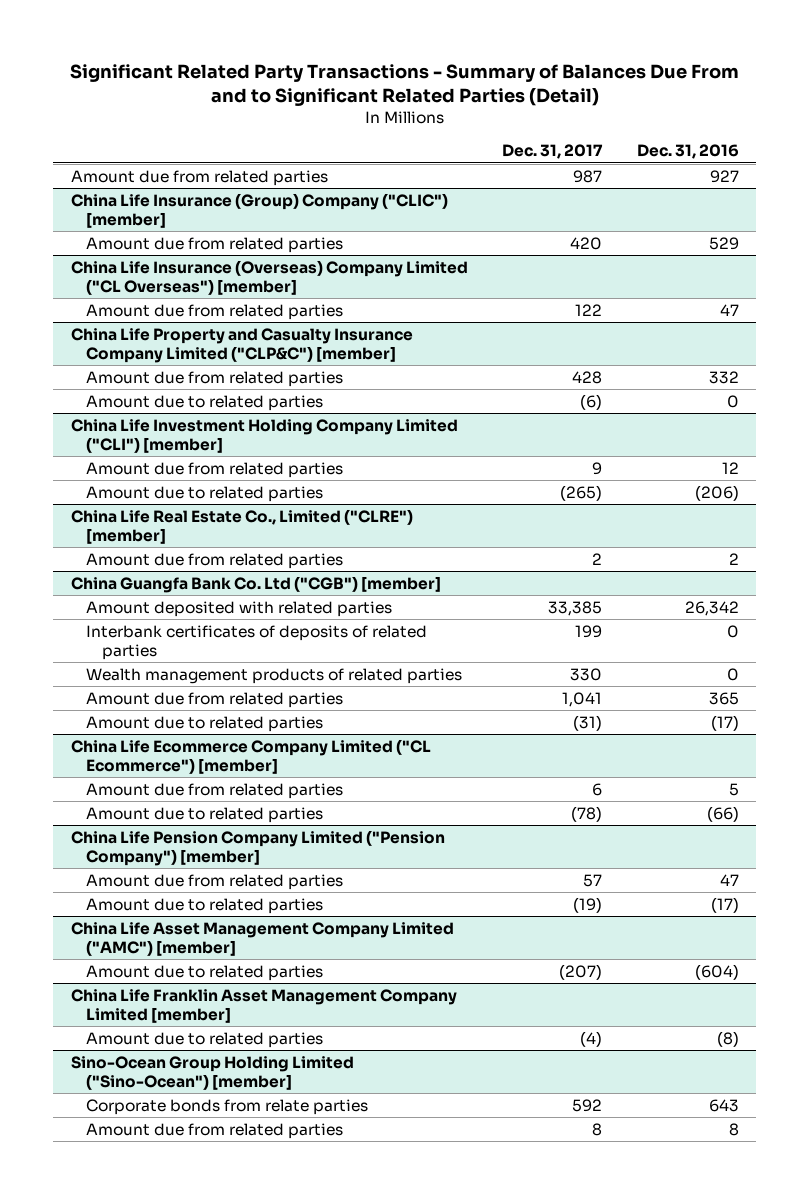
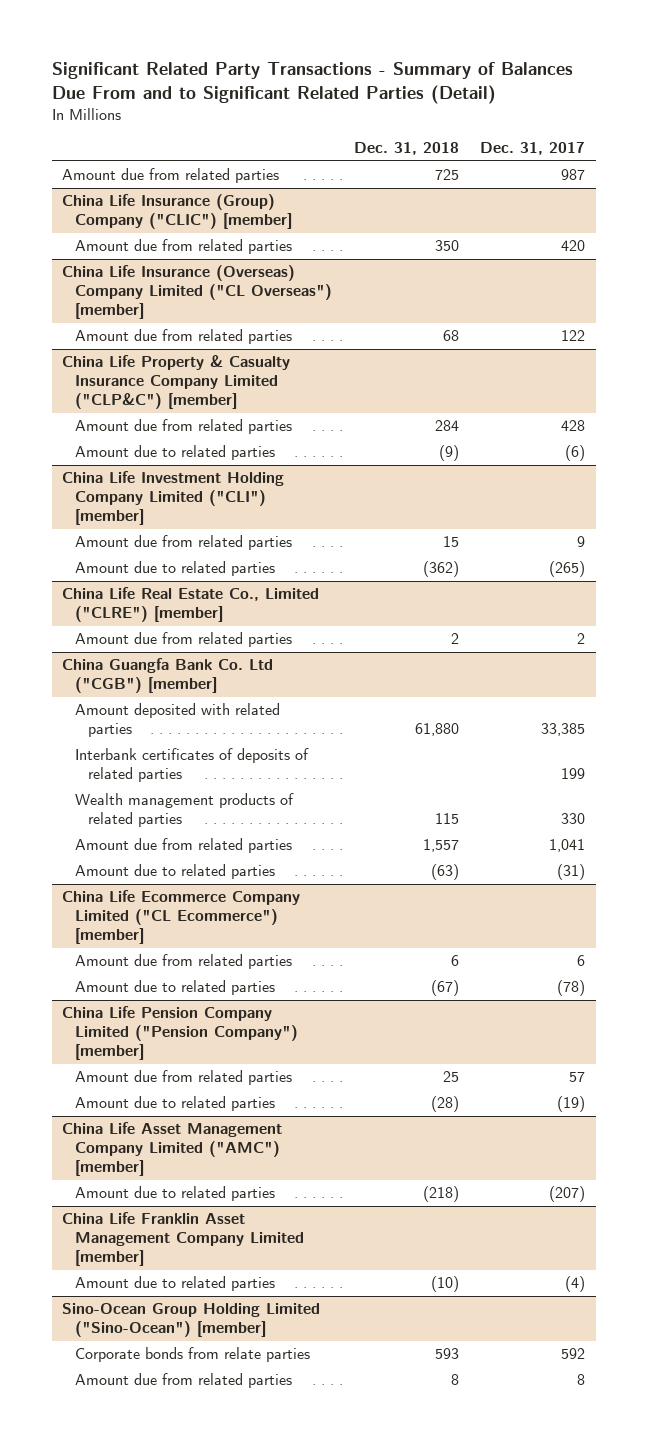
- | Dec. 31, 2017 | Dec. 31, 2016
+ | Dec. 31, 2018 | Dec. 31, 2017
- China Life Property and Casualty Insurance Company Limited ("CLP&C") [member]
+ China Life Property & Casualty Insurance Company Limited ("CLP&C") [member]

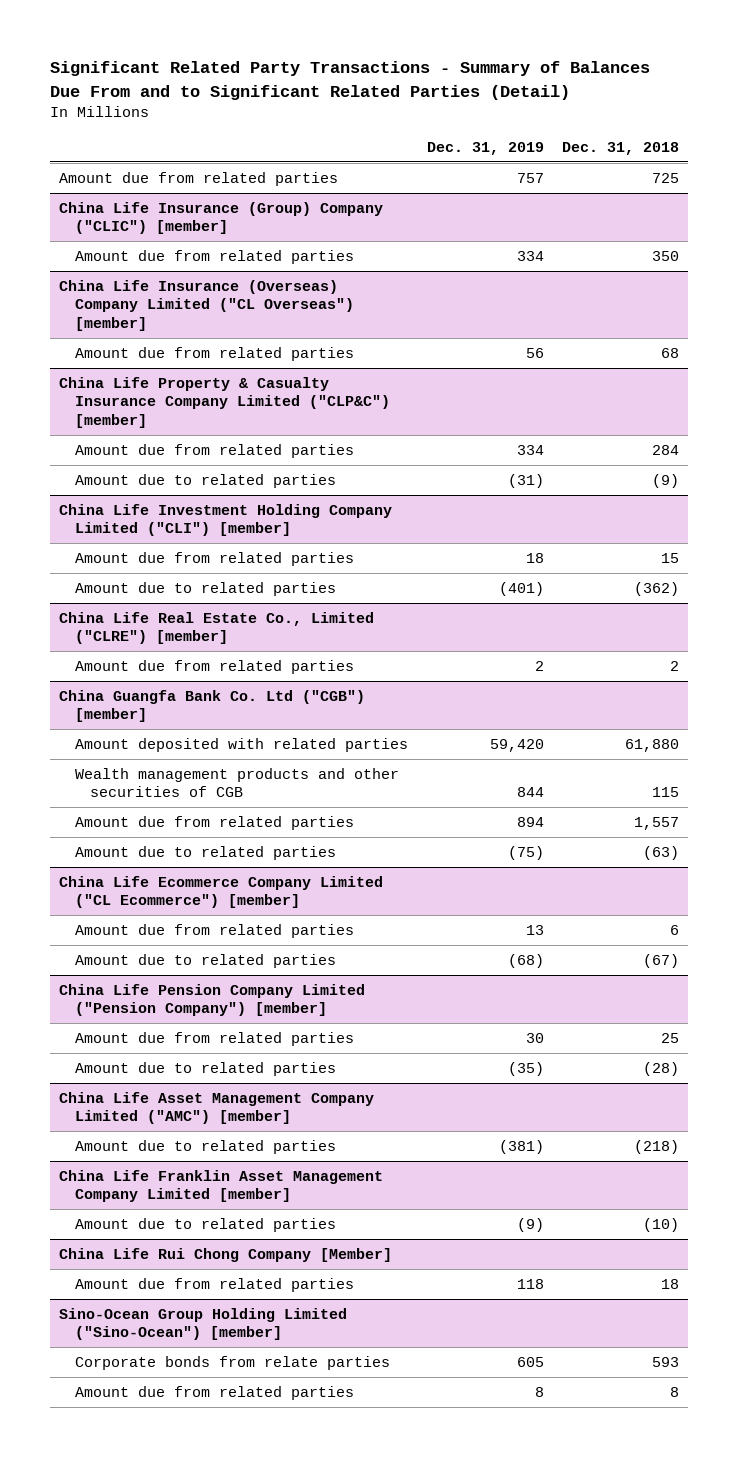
- | Dec. 31, 2018 | Dec. 31, 2017
+ | Dec. 31, 2019 | Dec. 31, 2018
@ China Guangfa Bank Co. Ltd ("CGB") [member]
- Interbank certificates of deposits of related parties | | 199
- Wealth management products of related parties | 115 | 330
+ Wealth management products and other securities of CGB | 844 | 115
+ China Life Rui Chong Company [Member]
+ Amount due from related parties | 118 | 18

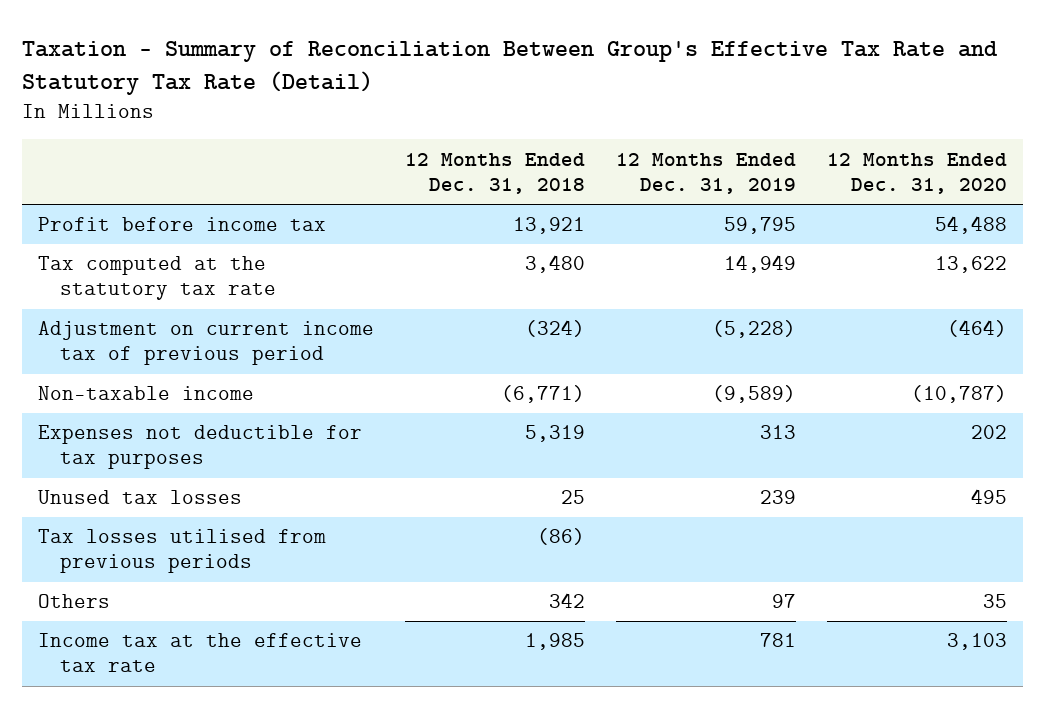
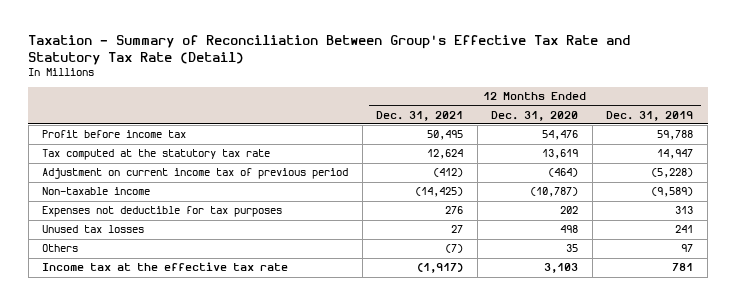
- | 12 Months Ended Dec. 31, 2018 | 12 Months Ended Dec. 31, 2019 | 12 Months Ended Dec. 31, 2020
+ | 12 Months Ended Dec. 31, 2021 | 12 Months Ended Dec. 31, 2020 | 12 Months Ended Dec. 31, 2019
- Profit before income tax | 13,921 | 59,795 | 54,488
- Tax computed at the statutory tax rate | 3,480 | 14,949 | 13,622
+ Profit before income tax | 50,495 | 54,476 | 59,788
+ Tax computed at the statutory tax rate | 12,624 | 13,619 | 14,947
- Unused tax losses | 25 | 239 | 495
- Tax losses utilised from previous periods | (86) | |
+ Unused tax losses | 27 | 498 | 241

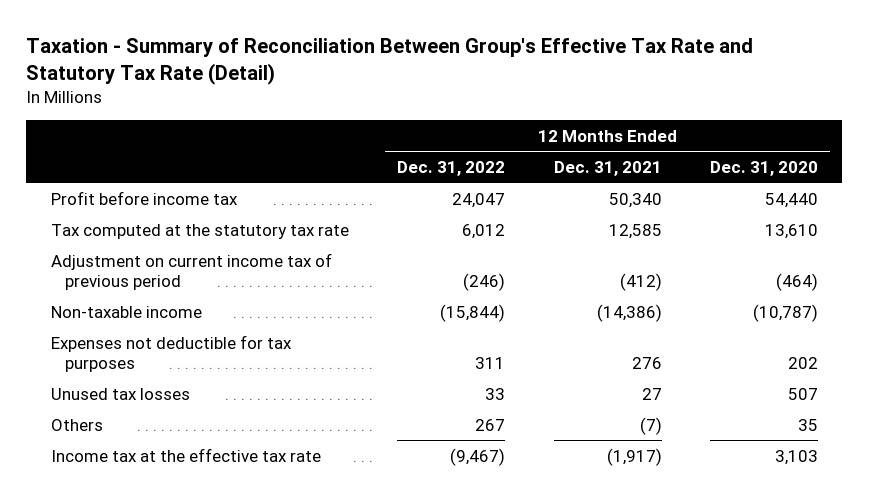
- | 12 Months Ended Dec. 31, 2021 | 12 Months Ended Dec. 31, 2020 | 12 Months Ended Dec. 31, 2019
+ | 12 Months Ended Dec. 31, 2022 | 12 Months Ended Dec. 31, 2021 | 12 Months Ended Dec. 31, 2020
- Profit before income tax | 50,495 | 54,476 | 59,788
- Tax computed at the statutory tax rate | 12,624 | 13,619 | 14,947
+ Profit before income tax | 24,047 | 50,340 | 54,440
+ Tax computed at the statutory tax rate | 6,012 | 12,585 | 13,610
- Non-taxable income | (14,425) | (10,787) | (9,589)
+ Non-taxable income | (15,844) | (14,386) | (10,787)
- Unused tax losses | 27 | 498 | 241
+ Unused tax losses | 33 | 27 | 507

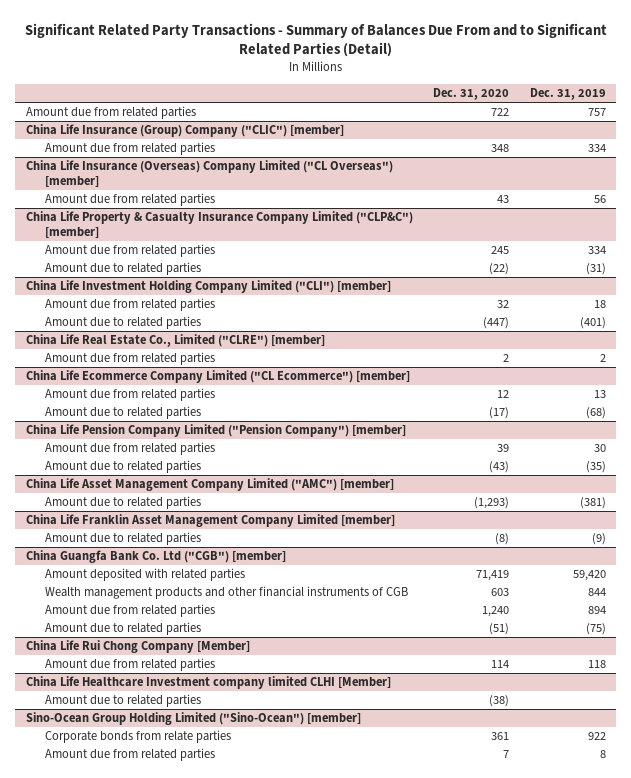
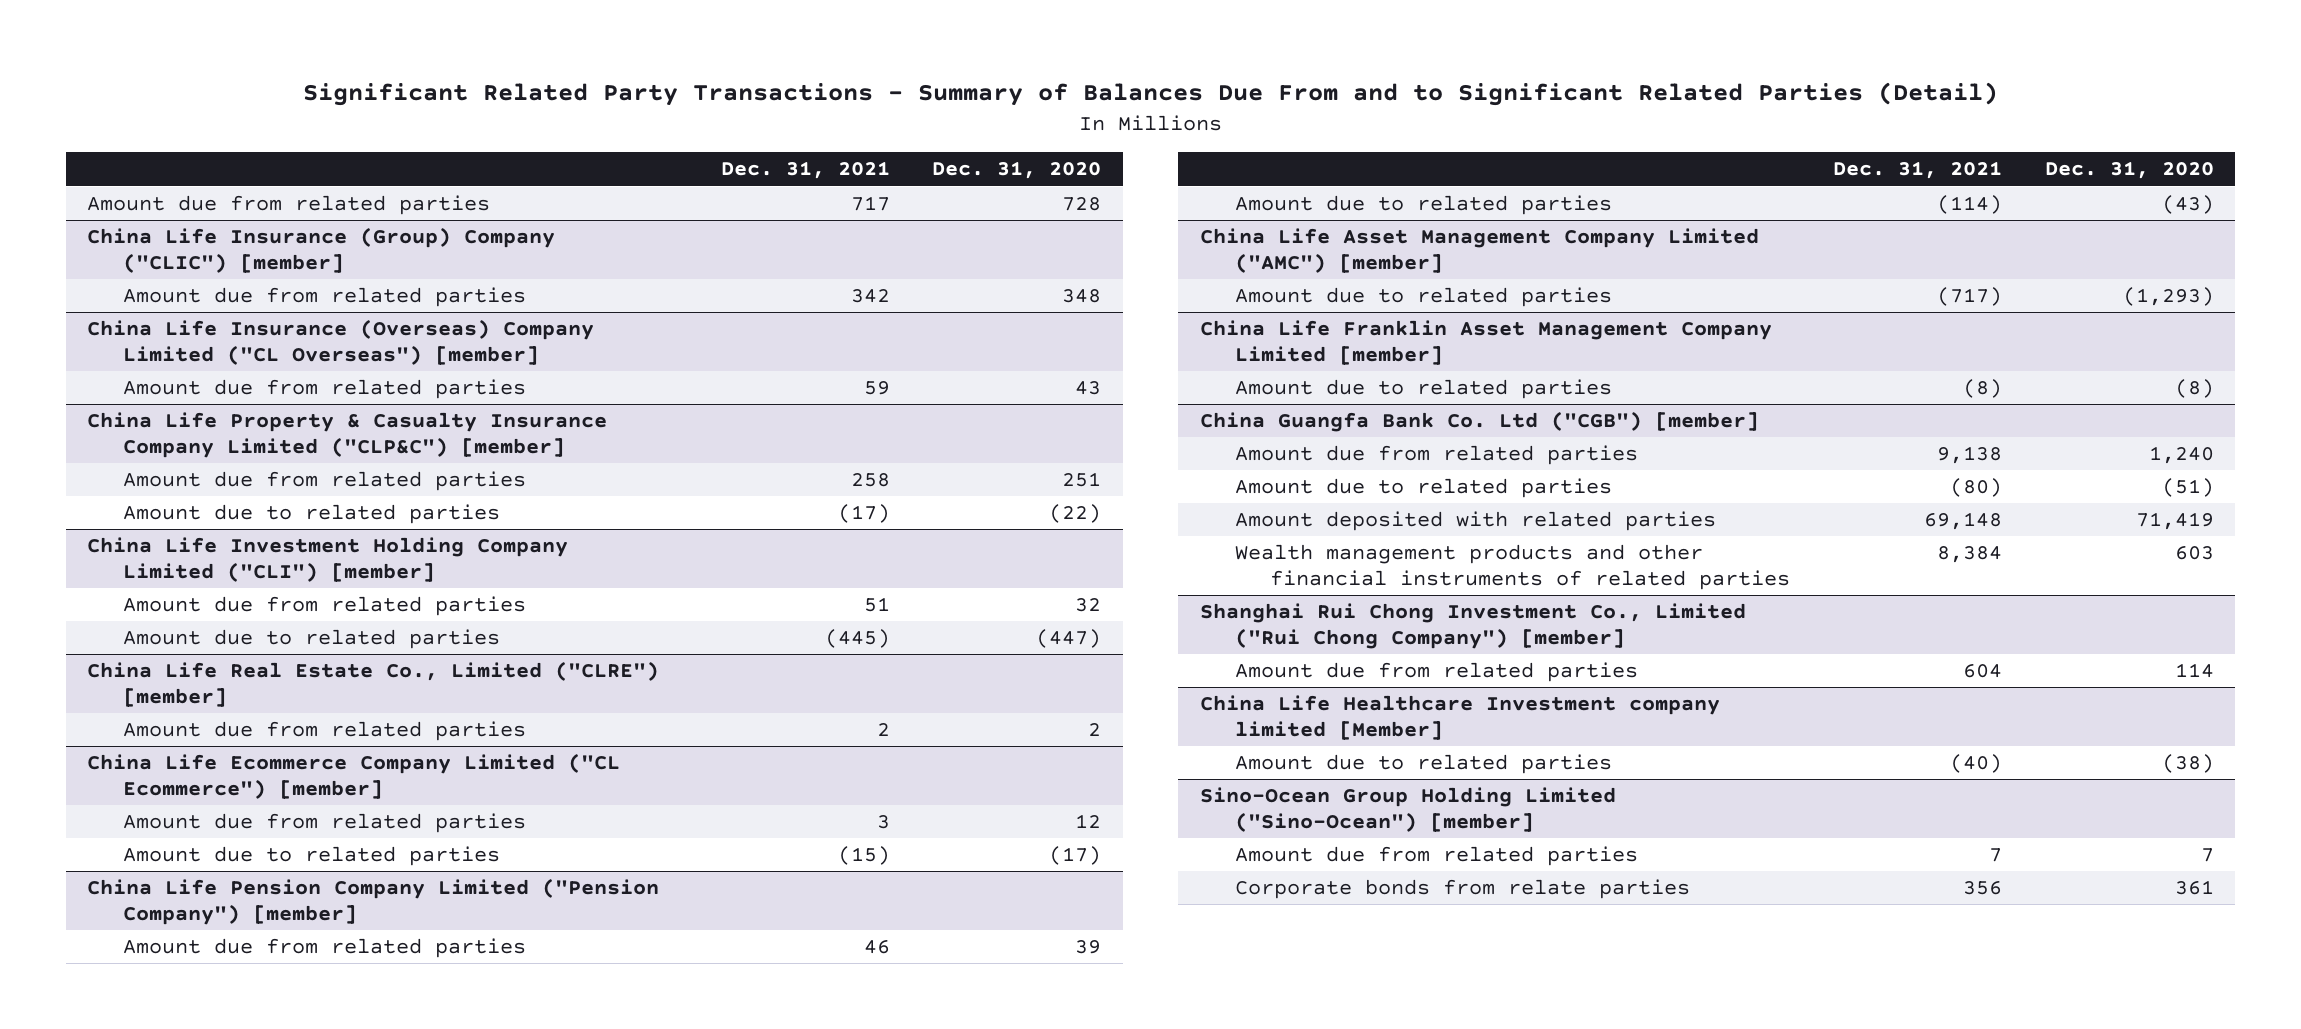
- | Dec. 31, 2020 | Dec. 31, 2019
+ | Dec. 31, 2021 | Dec. 31, 2020
- Amount due from related parties | 722 | 757
+ Amount due from related parties | 717 | 728
@ China Life Property & Casualty Insurance Company Limited ("CLP&C") [member]
- Amount due from related parties | 245 | 334
+ Amount due from related parties | 258 | 251
@ China Guangfa Bank Co. Ltd ("CGB") [member]
- Wealth management products and other financial instruments of CGB | 603 | 844
- China Life Rui Chong Company [Member]
@ China Guangfa Bank Co. Ltd ("CGB") [member]
moved down: Amount deposited with related parties | 69,148 | 71,419
+ Wealth management products and other financial instruments of related parties | 8,384 | 603
+ Shanghai Rui Chong Investment Co., Limited ("Rui Chong Company") [member]
- China Life Healthcare Investment company limited CLHI [Member]
+ China Life Healthcare Investment company limited [Member]
@ Sino-Ocean Group Holding Limited ("Sino-Ocean") [member]
moved down: Corporate bonds from relate parties | 356 | 361

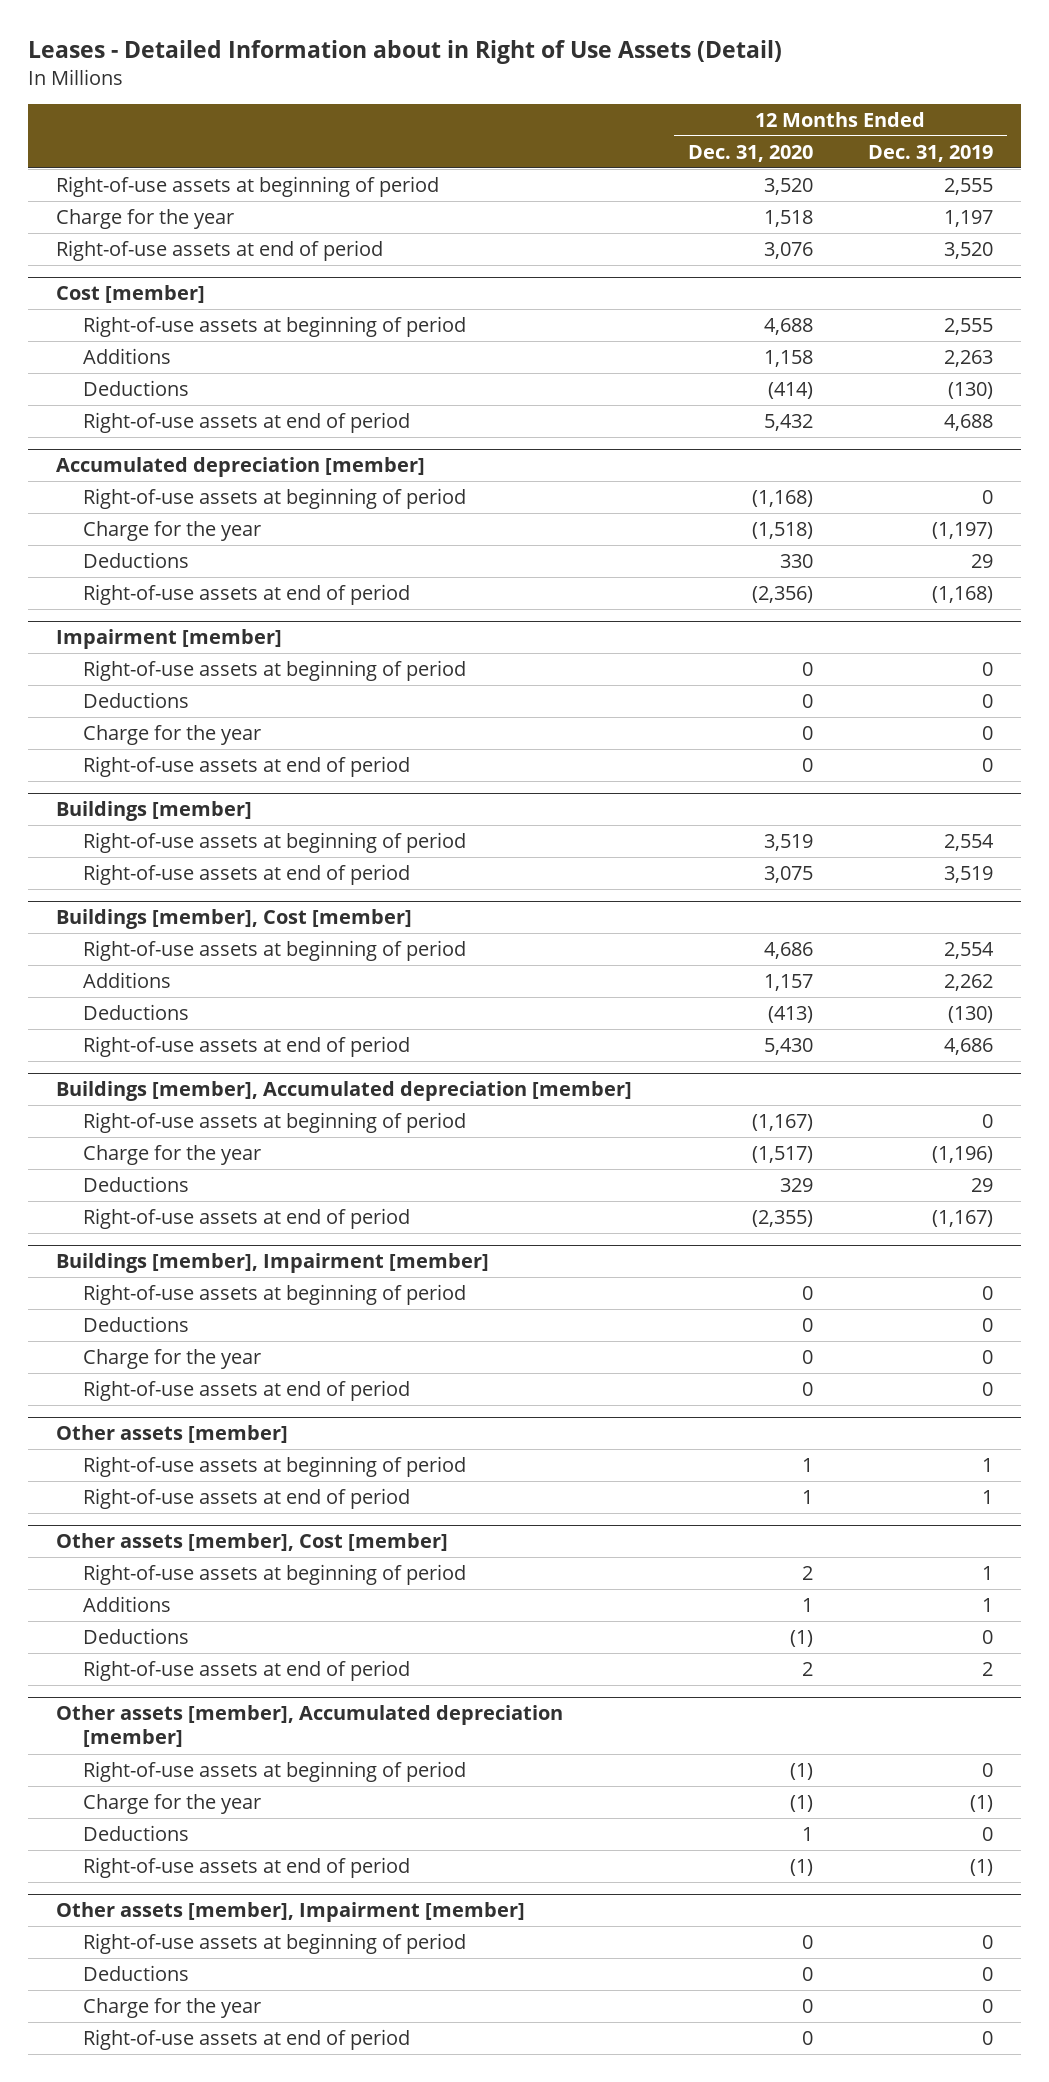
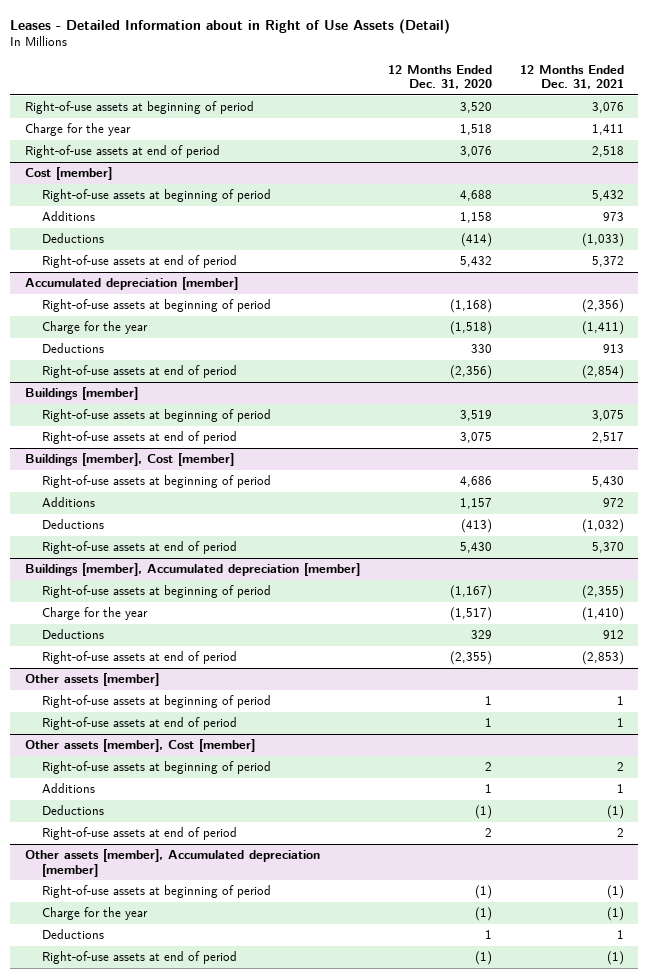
- | 12 Months Ended Dec. 31, 2020 | 12 Months Ended Dec. 31, 2019
+ | 12 Months Ended Dec. 31, 2020 | 12 Months Ended Dec. 31, 2021
- Impairment [member]
- Right-of-use assets at beginning of period | 0 | 0
- Deductions | 0 | 0
- Charge for the year | 0 | 0
- Right-of-use assets at end of period | 0 | 0
- Buildings [member], Impairment [member]
- Right-of-use assets at beginning of period | 0 | 0
- Deductions | 0 | 0
- Charge for the year | 0 | 0
- Right-of-use assets at end of period | 0 | 0
- Other assets [member], Impairment [member]
- Right-of-use assets at beginning of period | 0 | 0
- Deductions | 0 | 0
- Charge for the year | 0 | 0
- Right-of-use assets at end of period | 0 | 0

